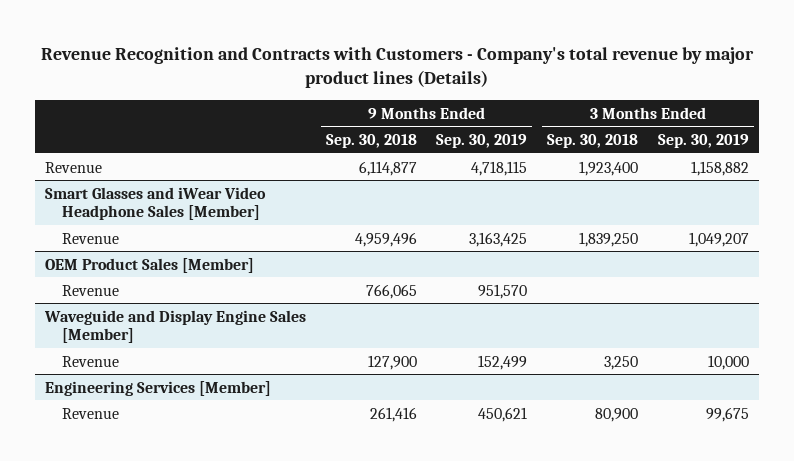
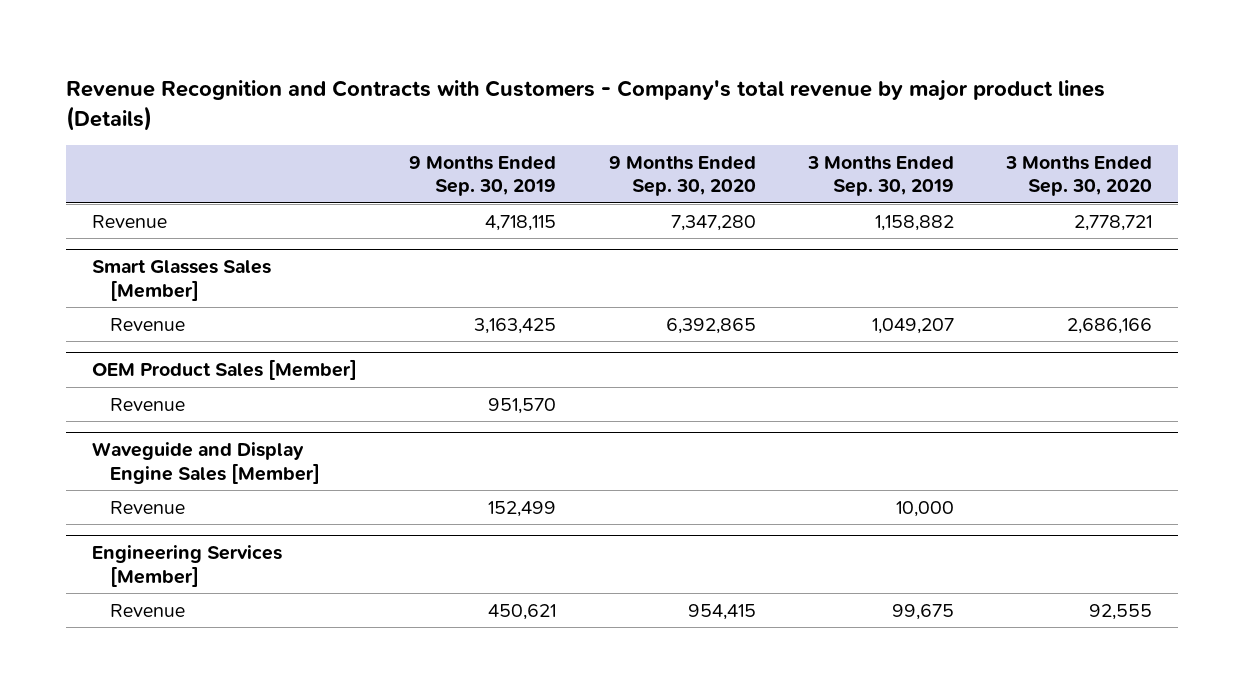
- | 9 Months Ended Sep. 30, 2018 | 9 Months Ended Sep. 30, 2019 | 3 Months Ended Sep. 30, 2018 | 3 Months Ended Sep. 30, 2019
+ | 9 Months Ended Sep. 30, 2019 | 9 Months Ended Sep. 30, 2020 | 3 Months Ended Sep. 30, 2019 | 3 Months Ended Sep. 30, 2020
- Smart Glasses and iWear Video Headphone Sales [Member]
+ Smart Glasses Sales [Member]

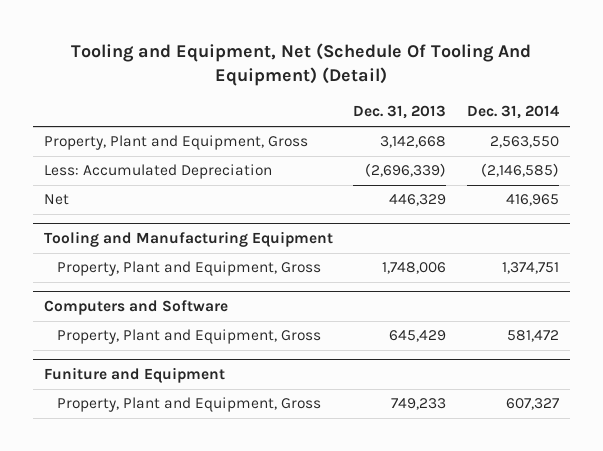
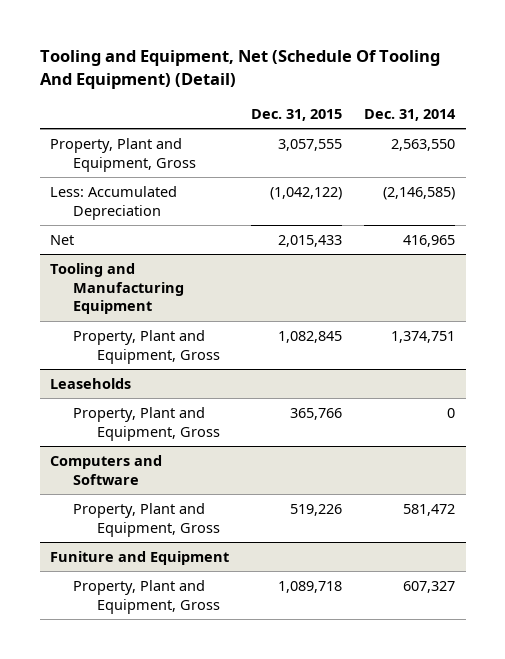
- | Dec. 31, 2013 | Dec. 31, 2014
+ | Dec. 31, 2015 | Dec. 31, 2014
+ Leaseholds
+ Property, Plant and Equipment, Gross | 365,766 | 0

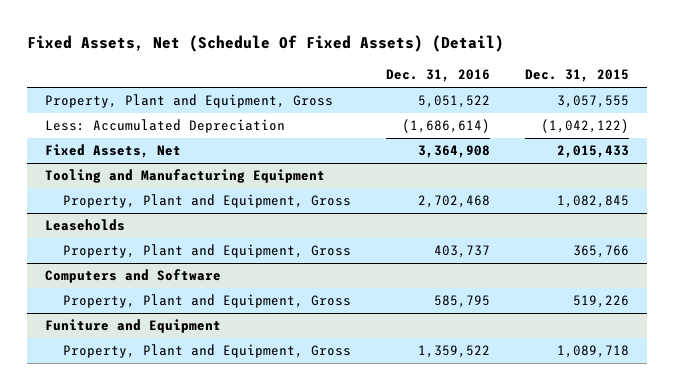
- Tooling and Equipment, Net (Schedule Of Tooling And Equipment) (Detail)
+ Fixed Assets, Net (Schedule Of Fixed Assets) (Detail)
- | Dec. 31, 2015 | Dec. 31, 2014
+ | Dec. 31, 2016 | Dec. 31, 2015
- Net | 2,015,433 | 416,965
+ Fixed Assets, Net | 3,364,908 | 2,015,433

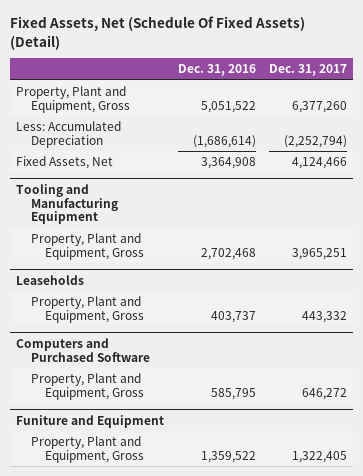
- | Dec. 31, 2016 | Dec. 31, 2015
+ | Dec. 31, 2016 | Dec. 31, 2017
- Computers and Software
+ Computers and Purchased Software

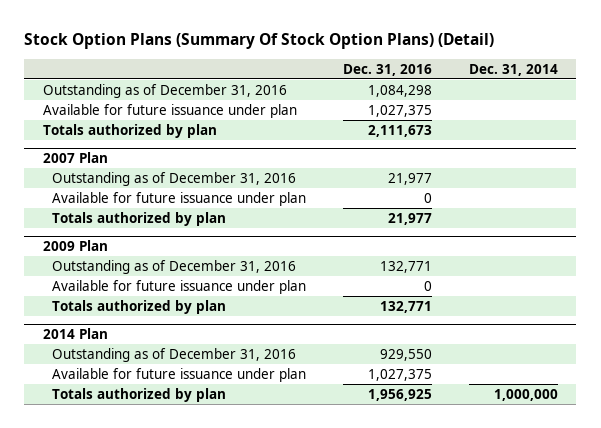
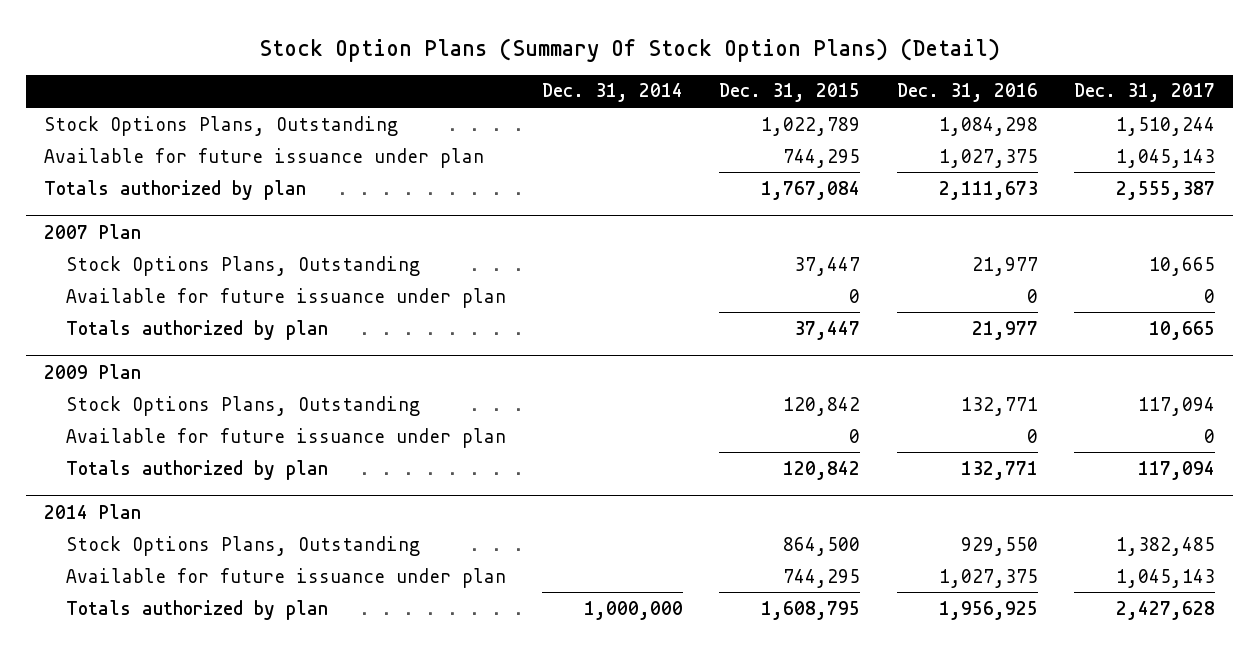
- | Dec. 31, 2016 | Dec. 31, 2014
+ | Dec. 31, 2014 | Dec. 31, 2015 | Dec. 31, 2016 | Dec. 31, 2017
- Outstanding as of December 31, 2016 | 1,084,298 |
+ Stock Options Plans, Outstanding | | 1,022,789 | 1,084,298 | 1,510,244
@ 2007 Plan
- Outstanding as of December 31, 2016 | 21,977 |
+ Stock Options Plans, Outstanding | | 37,447 | 21,977 | 10,665
@ 2009 Plan
- Outstanding as of December 31, 2016 | 132,771 |
+ Stock Options Plans, Outstanding | | 120,842 | 132,771 | 117,094
@ 2014 Plan
- Outstanding as of December 31, 2016 | 929,550 |
+ Stock Options Plans, Outstanding | | 864,500 | 929,550 | 1,382,485

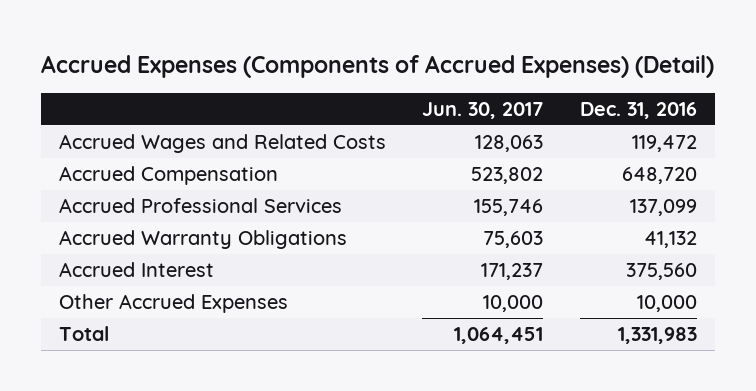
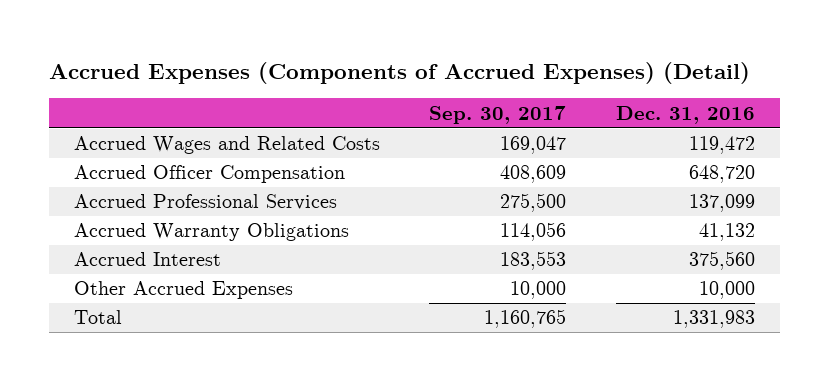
- | Jun. 30, 2017 | Dec. 31, 2016
+ | Sep. 30, 2017 | Dec. 31, 2016
- Accrued Compensation | 523,802 | 648,720
+ Accrued Officer Compensation | 408,609 | 648,720

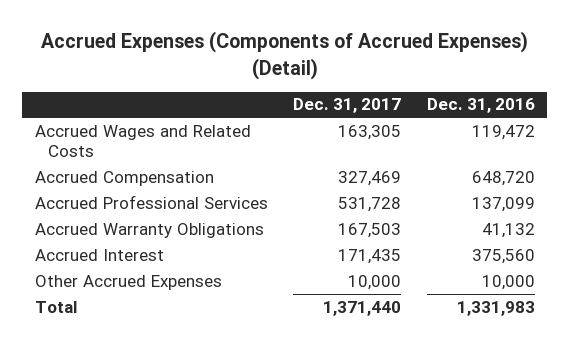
- | Sep. 30, 2017 | Dec. 31, 2016
+ | Dec. 31, 2017 | Dec. 31, 2016
- Accrued Officer Compensation | 408,609 | 648,720
+ Accrued Compensation | 327,469 | 648,720

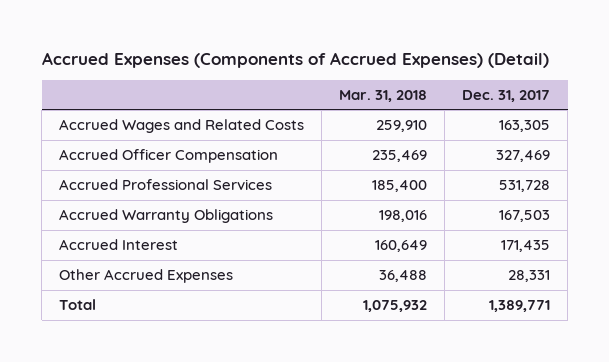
- | Dec. 31, 2017 | Dec. 31, 2016
+ | Mar. 31, 2018 | Dec. 31, 2017
- Accrued Compensation | 327,469 | 648,720
+ Accrued Officer Compensation | 235,469 | 327,469
- Other Accrued Expenses | 10,000 | 10,000
- Total | 1,371,440 | 1,331,983
+ Other Accrued Expenses | 36,488 | 28,331
+ Total | 1,075,932 | 1,389,771

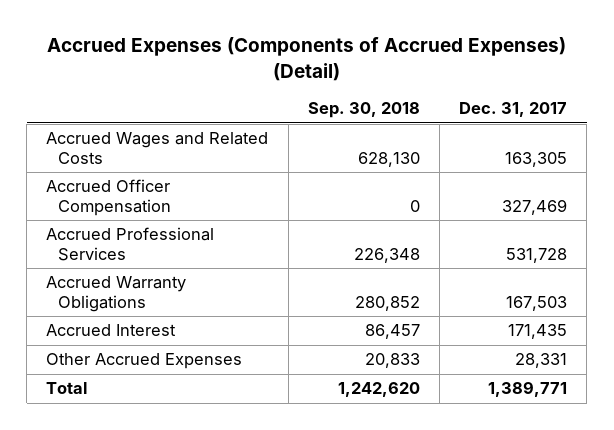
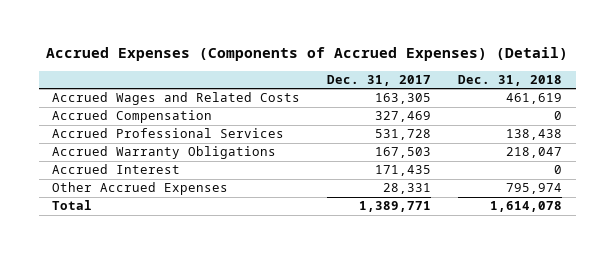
- | Sep. 30, 2018 | Dec. 31, 2017
+ | Dec. 31, 2017 | Dec. 31, 2018
- Accrued Officer Compensation | 0 | 327,469
+ Accrued Compensation | 327,469 | 0

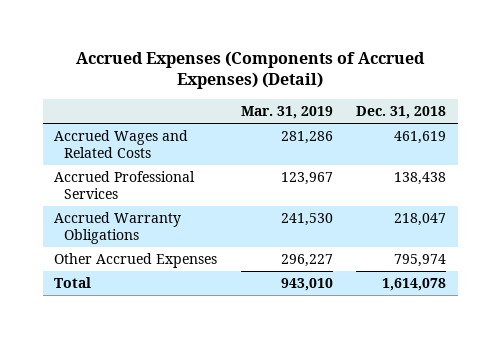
- | Dec. 31, 2017 | Dec. 31, 2018
+ | Mar. 31, 2019 | Dec. 31, 2018
- Accrued Compensation | 327,469 | 0
- Accrued Interest | 171,435 | 0

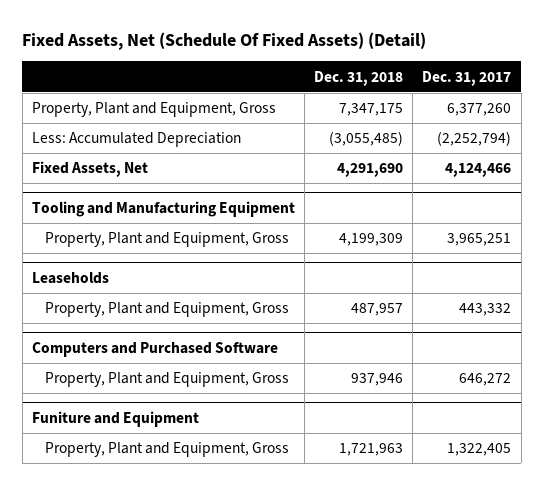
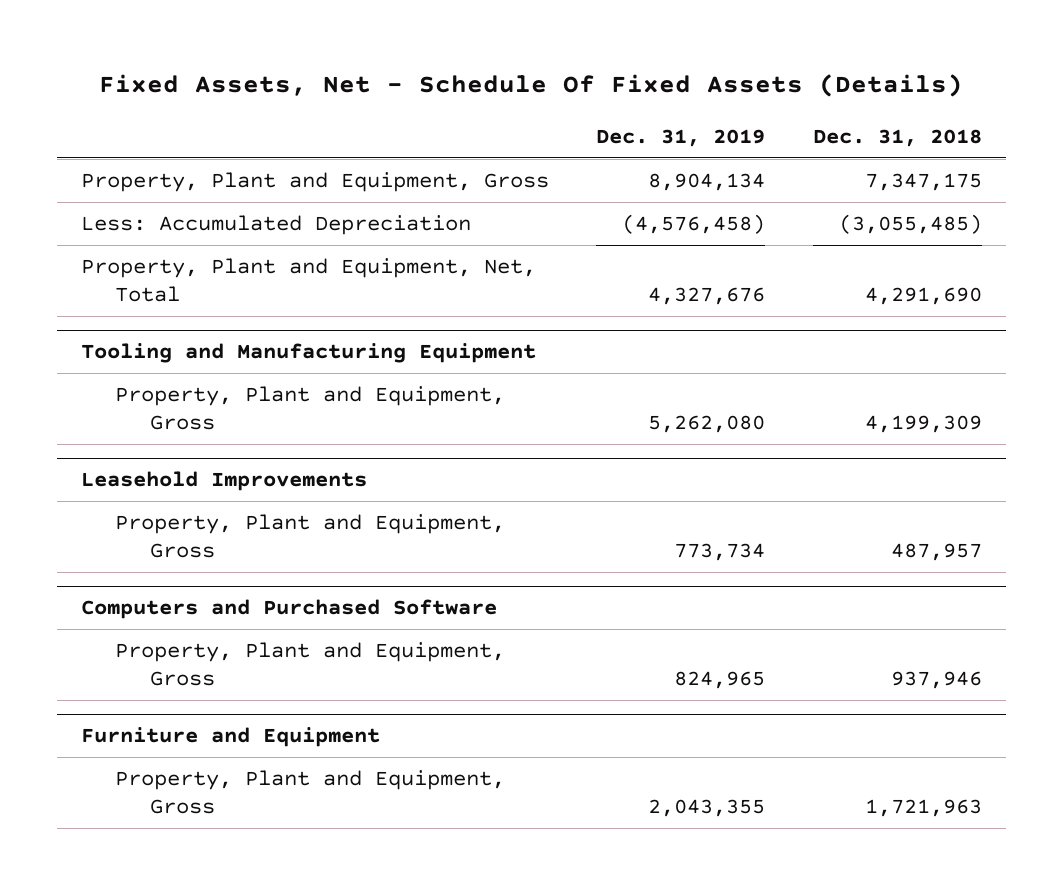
- Fixed Assets, Net (Schedule Of Fixed Assets) (Detail)
+ Fixed Assets, Net - Schedule Of Fixed Assets (Details)
- | Dec. 31, 2018 | Dec. 31, 2017
+ | Dec. 31, 2019 | Dec. 31, 2018
- Fixed Assets, Net | 4,291,690 | 4,124,466
+ Property, Plant and Equipment, Net, Total | 4,327,676 | 4,291,690
- Leaseholds
+ Leasehold Improvements
- Funiture and Equipment
+ Furniture and Equipment

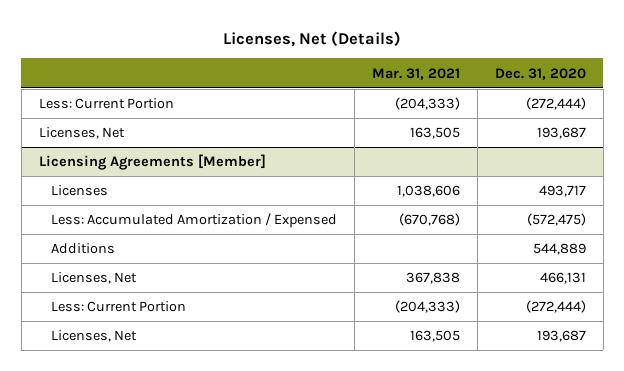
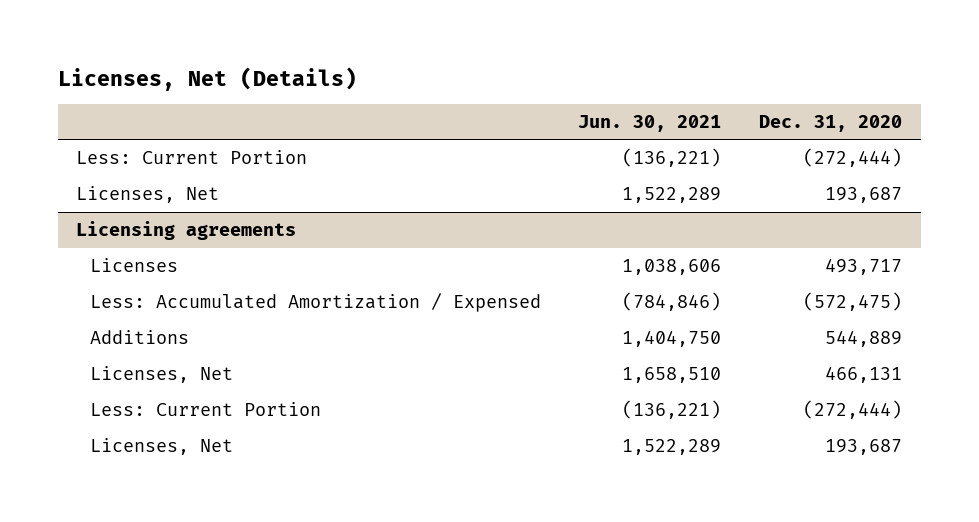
- | Mar. 31, 2021 | Dec. 31, 2020
+ | Jun. 30, 2021 | Dec. 31, 2020
- Licensing Agreements [Member]
+ Licensing agreements

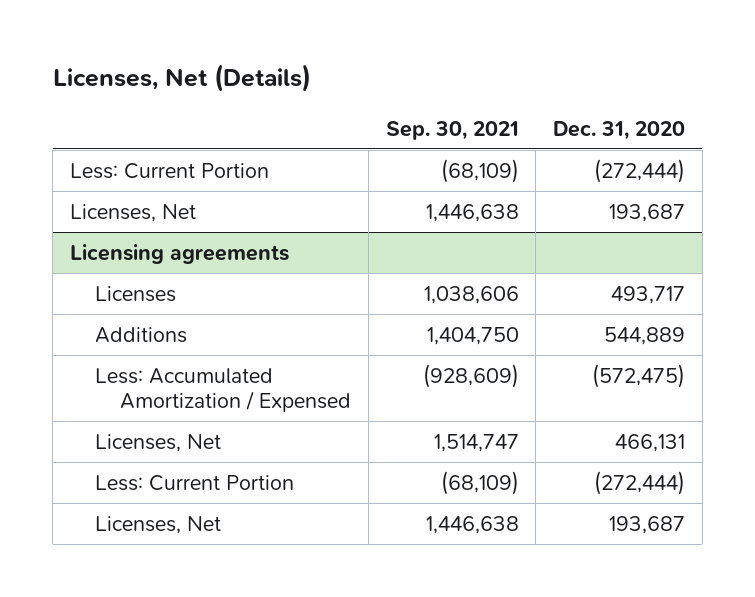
- | Jun. 30, 2021 | Dec. 31, 2020
+ | Sep. 30, 2021 | Dec. 31, 2020
@ Licensing agreements
moved down: Less: Accumulated Amortization / Expensed | (928,609) | (572,475)

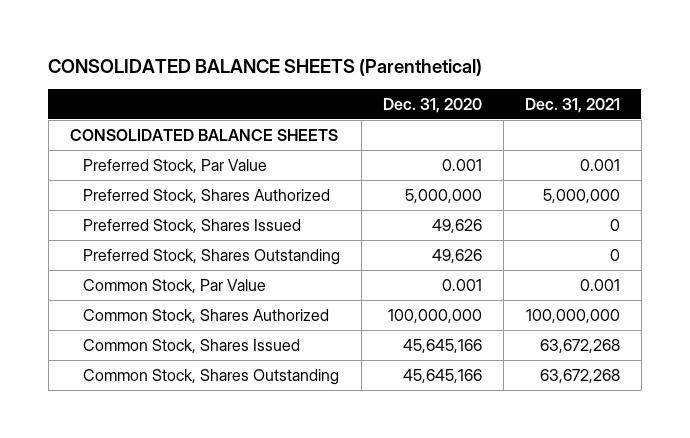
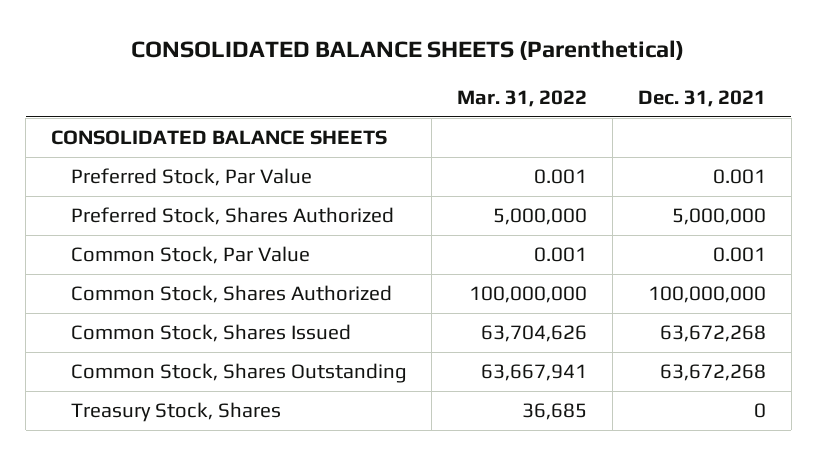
- | Dec. 31, 2020 | Dec. 31, 2021
+ | Mar. 31, 2022 | Dec. 31, 2021
- Preferred Stock, Shares Issued | 49,626 | 0
- Preferred Stock, Shares Outstanding | 49,626 | 0
+ Treasury Stock, Shares | 36,685 | 0

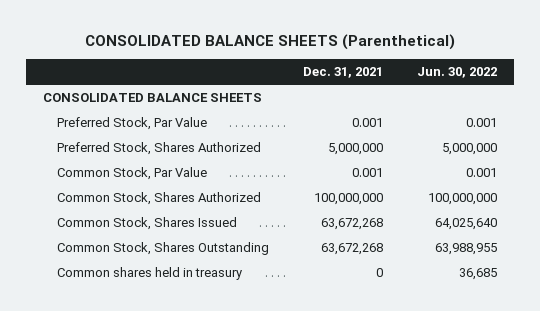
- | Mar. 31, 2022 | Dec. 31, 2021
+ | Dec. 31, 2021 | Jun. 30, 2022
- Treasury Stock, Shares | 36,685 | 0
+ Common shares held in treasury | 0 | 36,685

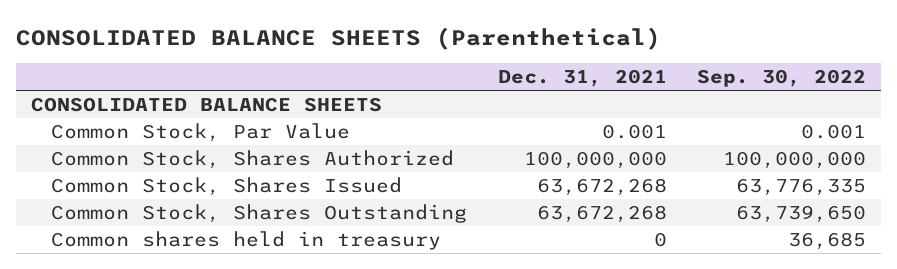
- | Dec. 31, 2021 | Jun. 30, 2022
+ | Dec. 31, 2021 | Sep. 30, 2022
- Preferred Stock, Par Value | 0.001 | 0.001
- Preferred Stock, Shares Authorized | 5,000,000 | 5,000,000

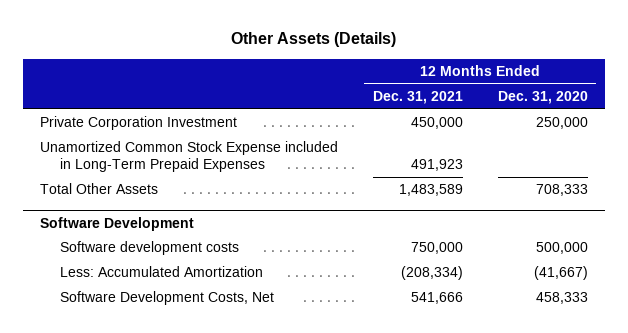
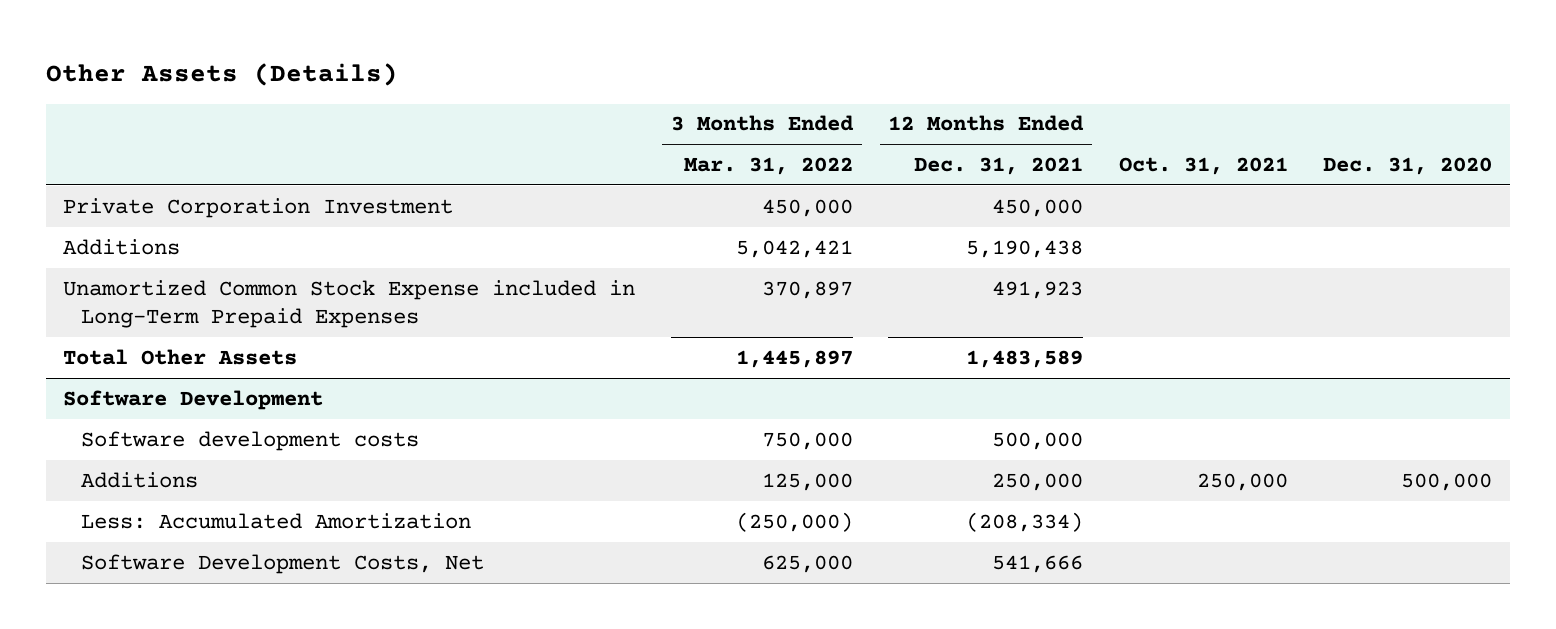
- | 12 Months Ended Dec. 31, 2021 | 12 Months Ended Dec. 31, 2020
+ | 3 Months Ended Mar. 31, 2022 | 12 Months Ended Dec. 31, 2021 | Oct. 31, 2021 | Dec. 31, 2020
+ Additions | 5,042,421 | 5,190,438 | |
@ Software Development
- Software development costs | 750,000 | 500,000
+ Software development costs | 750,000 | 500,000 | |
+ Additions | 125,000 | 250,000 | 250,000 | 500,000

